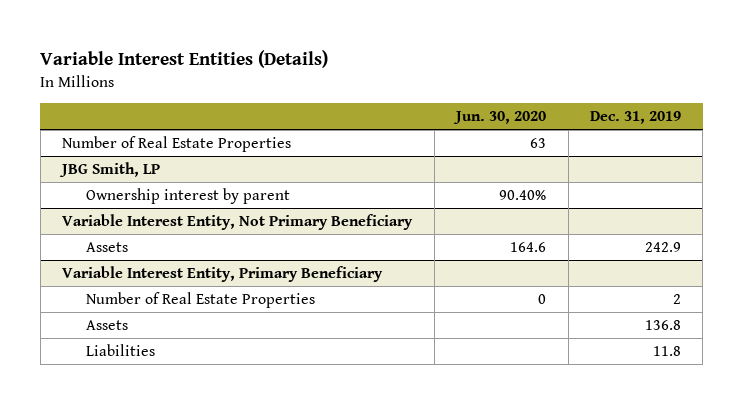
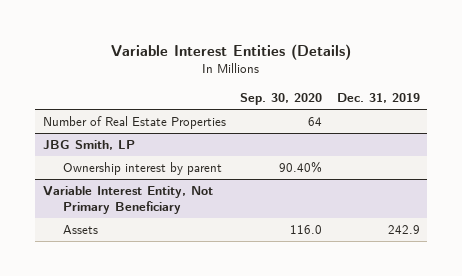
- | Jun. 30, 2020 | Dec. 31, 2019
+ | Sep. 30, 2020 | Dec. 31, 2019
- Variable Interest Entity, Primary Beneficiary
- Number of Real Estate Properties | 0 | 2
- Assets | | 136.8
- Liabilities | | 11.8

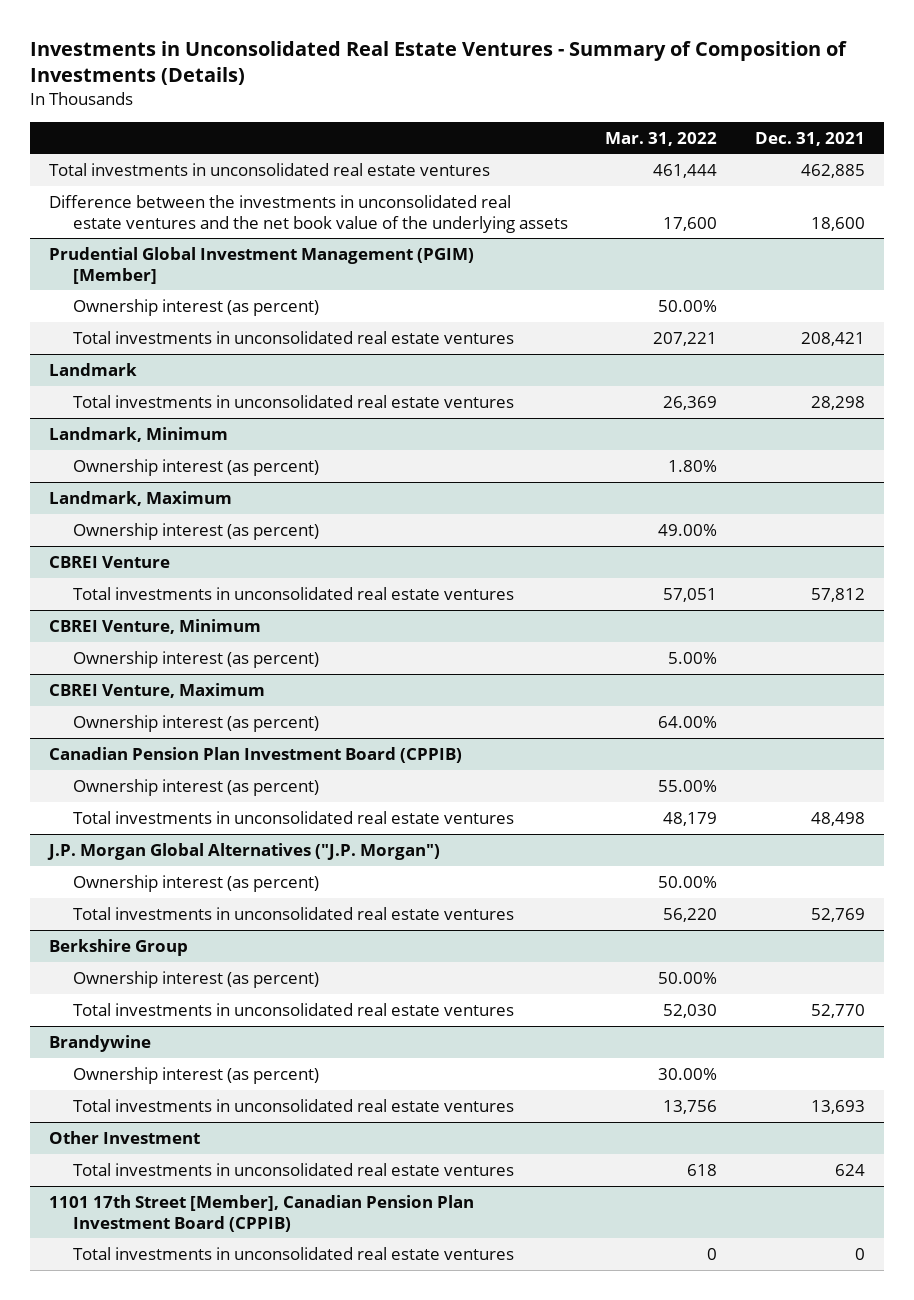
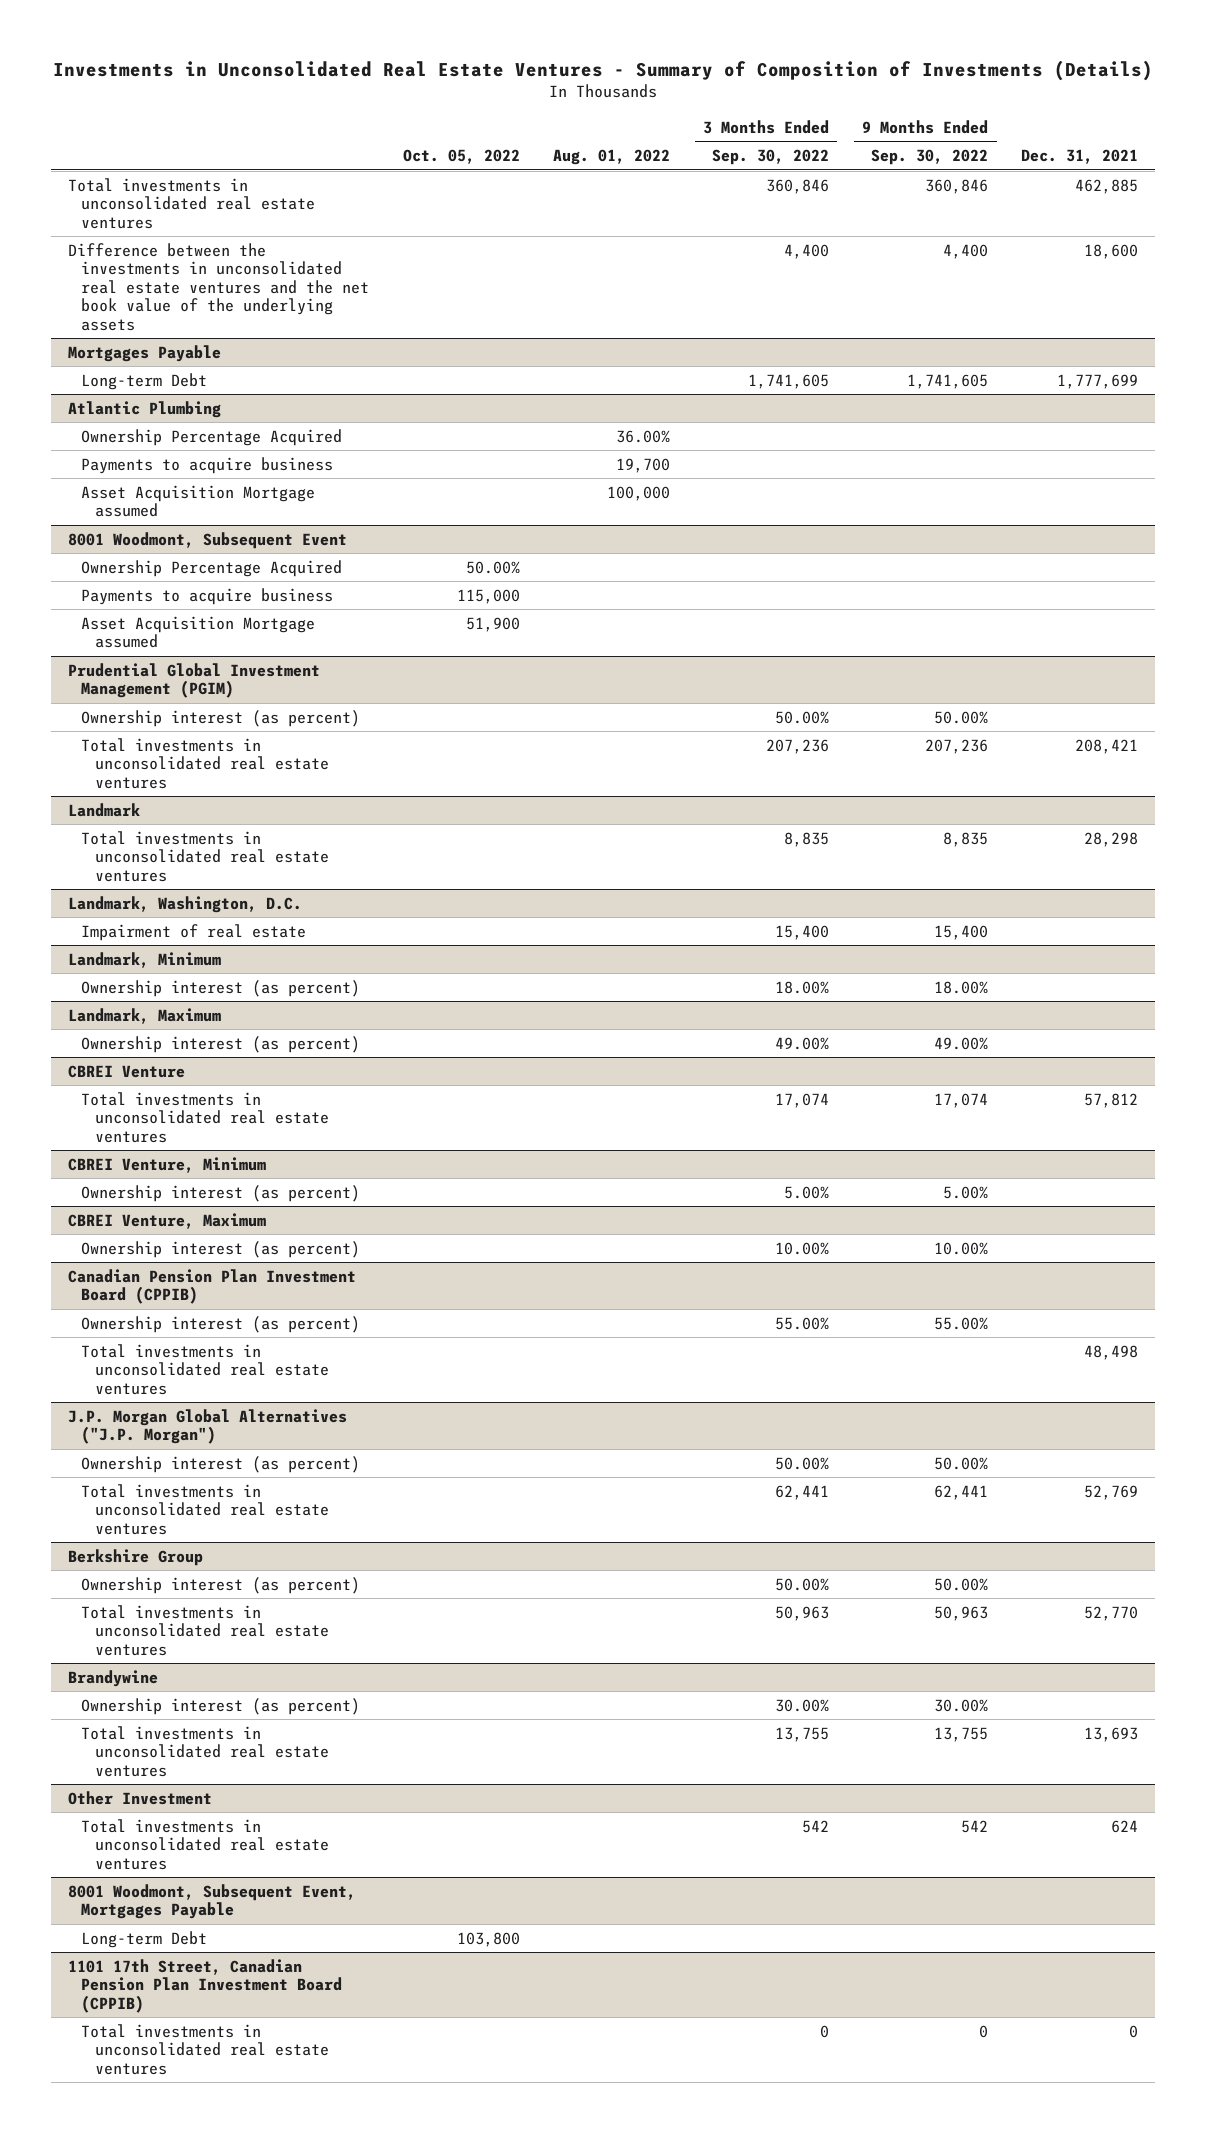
- | Mar. 31, 2022 | Dec. 31, 2021
+ | Oct. 05, 2022 | Aug. 01, 2022 | 3 Months Ended Sep. 30, 2022 | 9 Months Ended Sep. 30, 2022 | Dec. 31, 2021
- Prudential Global Investment Management (PGIM) [Member]
+ Mortgages Payable
+ Long-term Debt | | | 1,741,605 | 1,741,605 | 1,777,699
+ Atlantic Plumbing
+ Ownership Percentage Acquired | | 36.00% | | |
+ Payments to acquire business | | 19,700 | | |
+ Asset Acquisition Mortgage assumed | | 100,000 | | |
+ 8001 Woodmont, Subsequent Event
+ Ownership Percentage Acquired | 50.00% | | | |
+ Payments to acquire business | 115,000 | | | |
+ Asset Acquisition Mortgage assumed | 51,900 | | | |
+ Prudential Global Investment Management (PGIM)
+ Landmark, Washington, D.C.
+ Impairment of real estate | | | 15,400 | 15,400 |
- 1101 17th Street [Member], Canadian Pension Plan Investment Board (CPPIB)
+ 8001 Woodmont, Subsequent Event, Mortgages Payable
+ Long-term Debt | 103,800 | | | |
+ 1101 17th Street, Canadian Pension Plan Investment Board (CPPIB)

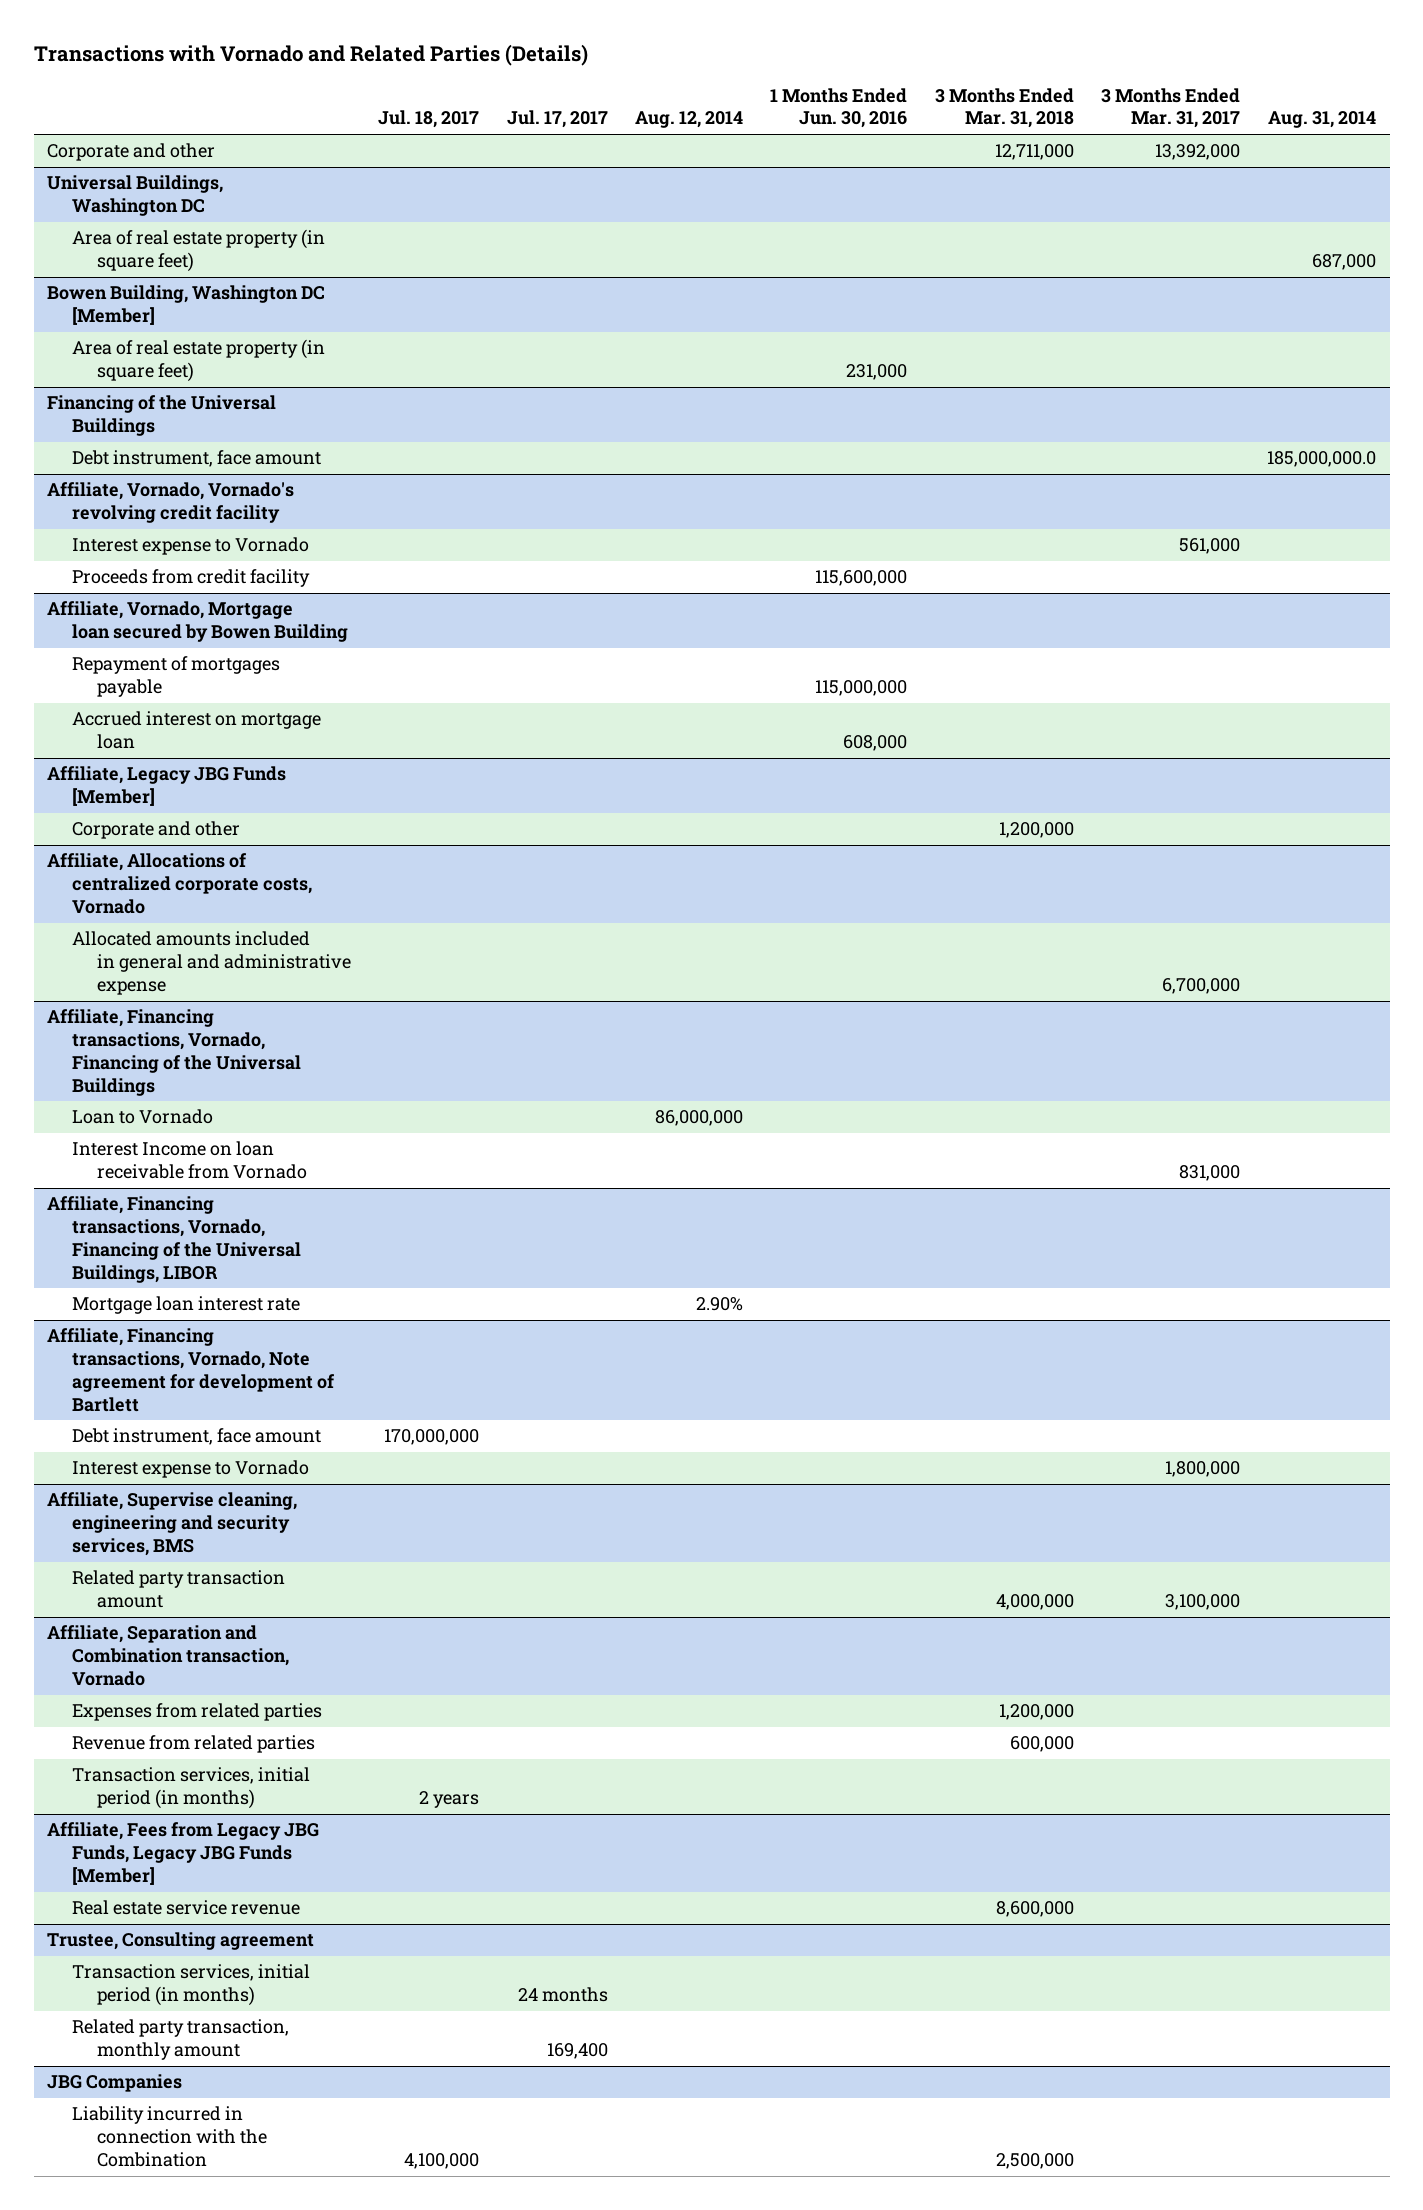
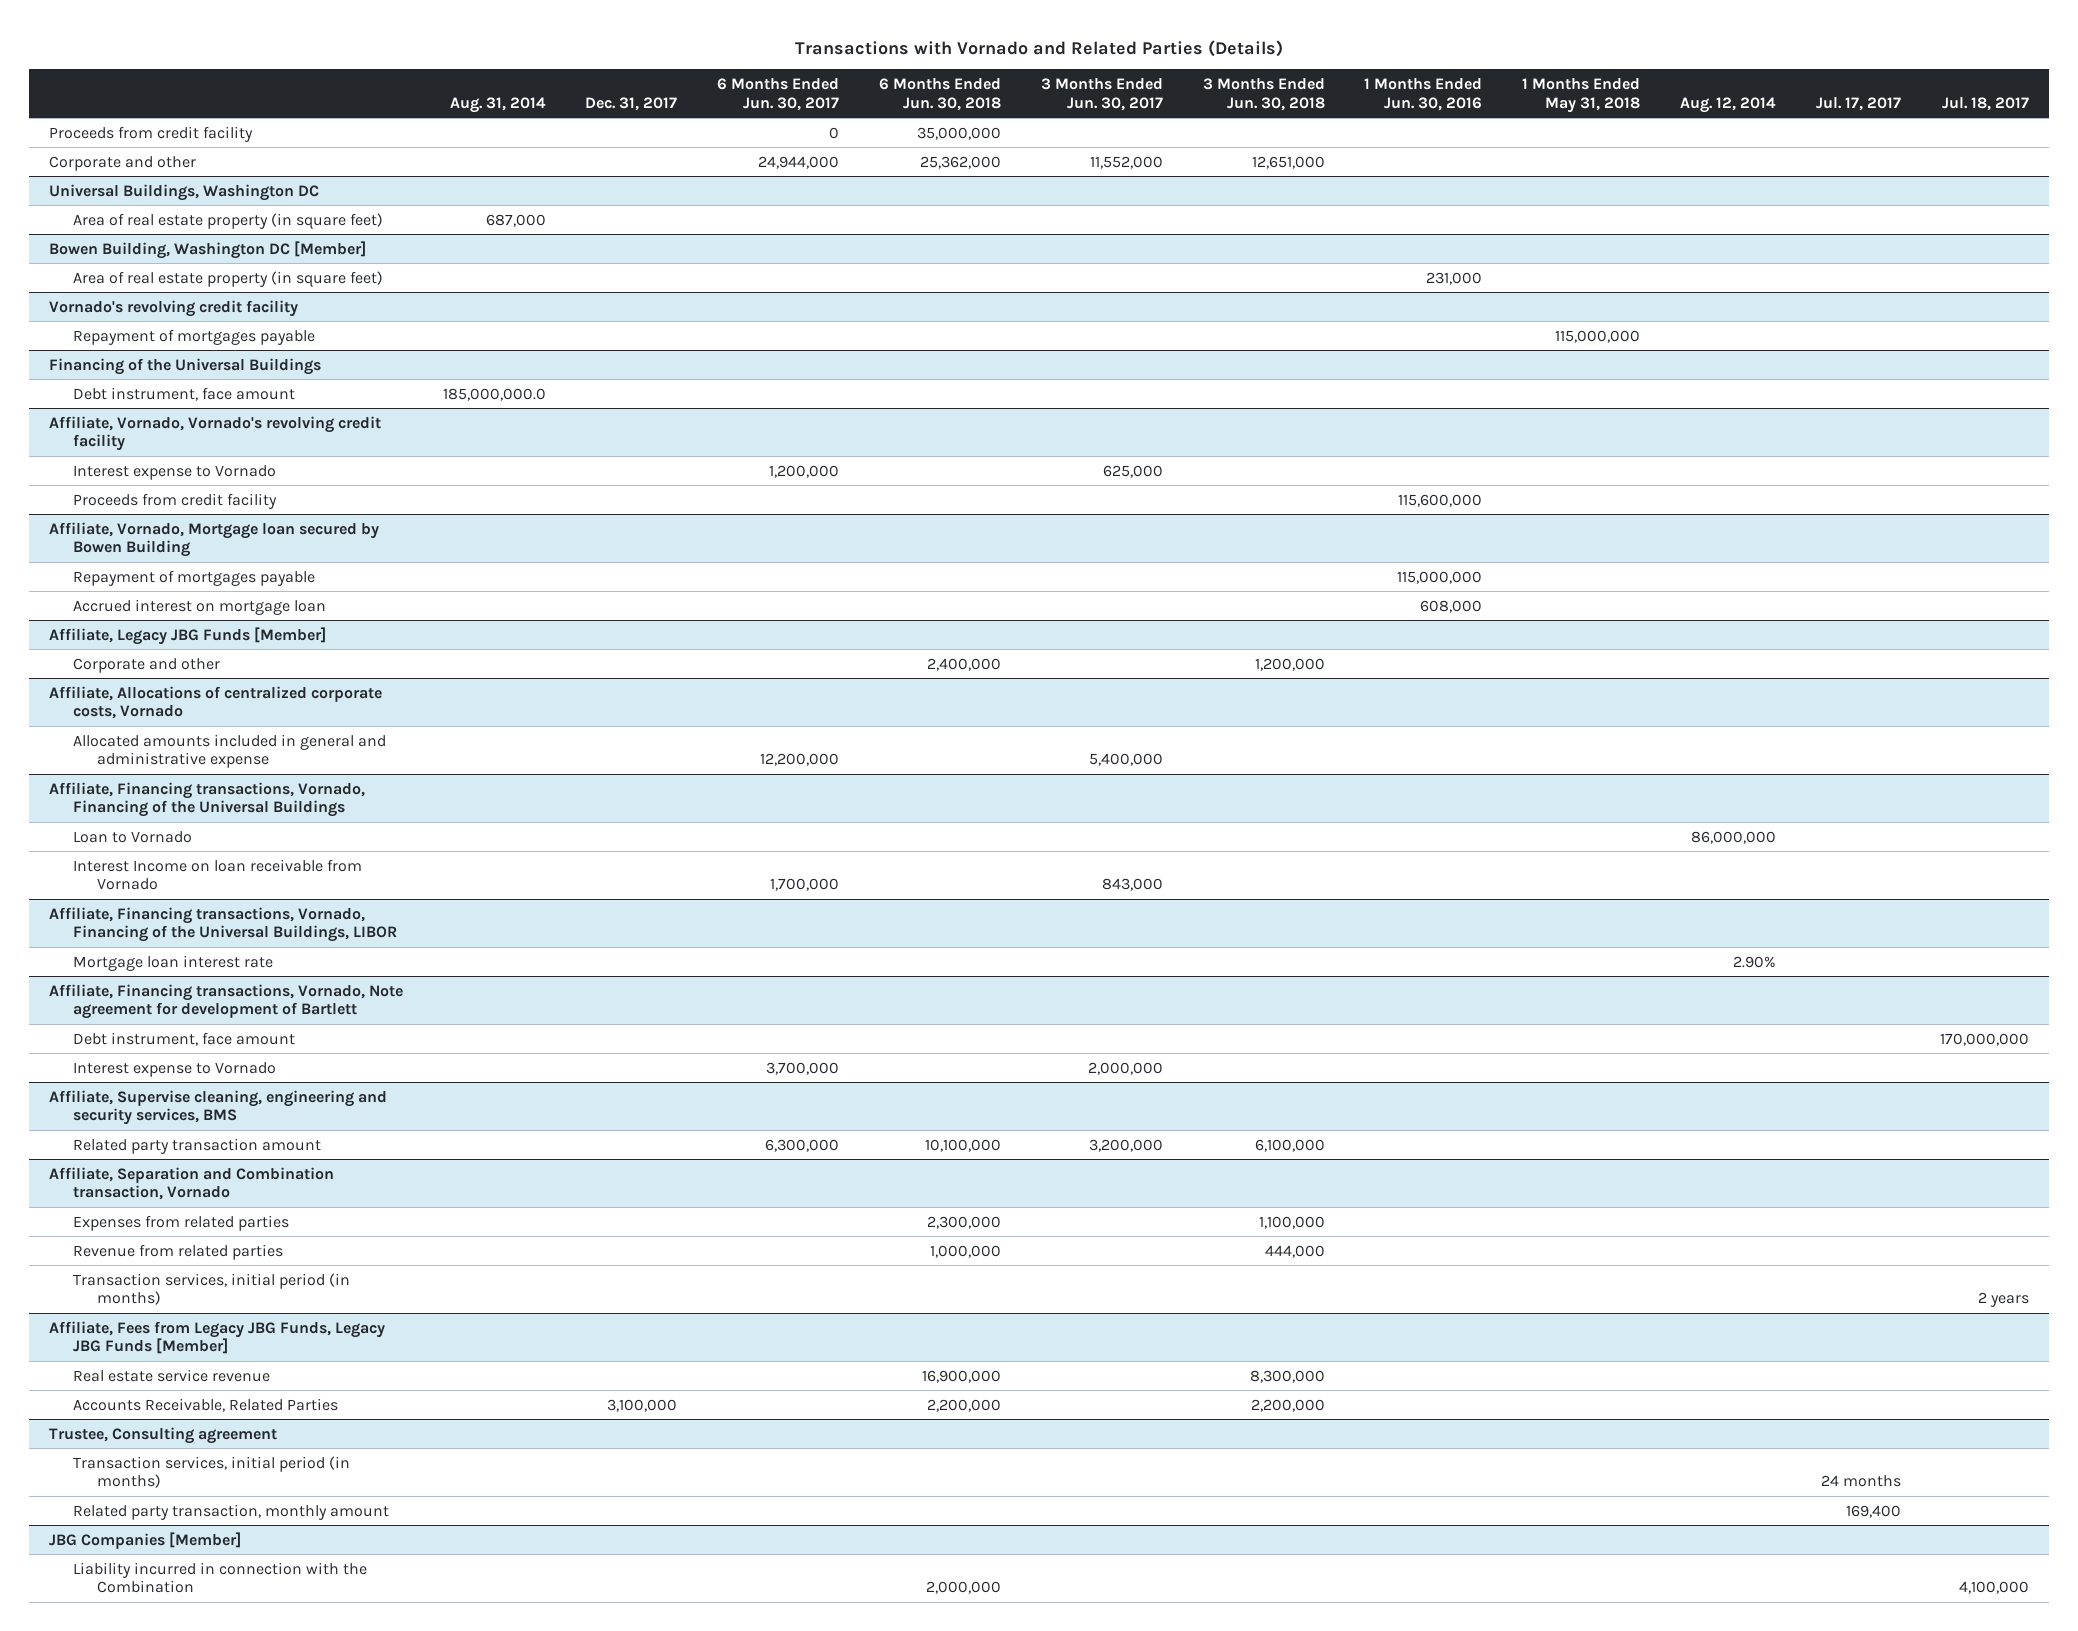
- | Jul. 18, 2017 | Jul. 17, 2017 | Aug. 12, 2014 | 1 Months Ended Jun. 30, 2016 | 3 Months Ended Mar. 31, 2018 | 3 Months Ended Mar. 31, 2017 | Aug. 31, 2014
+ | Aug. 31, 2014 | Dec. 31, 2017 | 6 Months Ended Jun. 30, 2017 | 6 Months Ended Jun. 30, 2018 | 3 Months Ended Jun. 30, 2017 | 3 Months Ended Jun. 30, 2018 | 1 Months Ended Jun. 30, 2016 | 1 Months Ended May 31, 2018 | Aug. 12, 2014 | Jul. 17, 2017 | Jul. 18, 2017
+ Proceeds from credit facility | | | 0 | 35,000,000 | | | | | | |
+ Vornado's revolving credit facility
+ Repayment of mortgages payable | | | | | | | | 115,000,000 | | |
@ Affiliate, Fees from Legacy JBG Funds, Legacy JBG Funds [Member]
+ Accounts Receivable, Related Parties | | 3,100,000 | | 2,200,000 | | 2,200,000 | | | | |
- JBG Companies
+ JBG Companies [Member]

